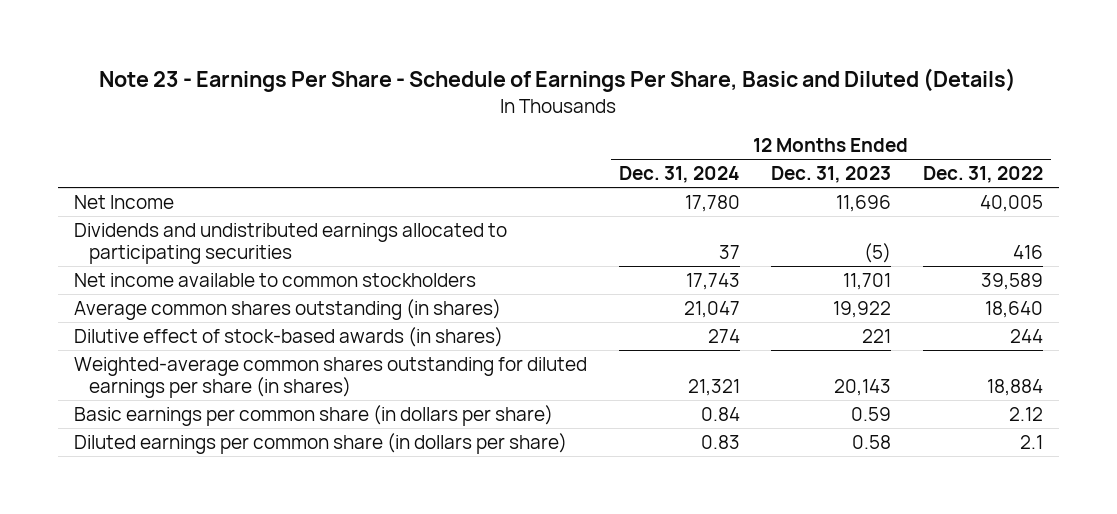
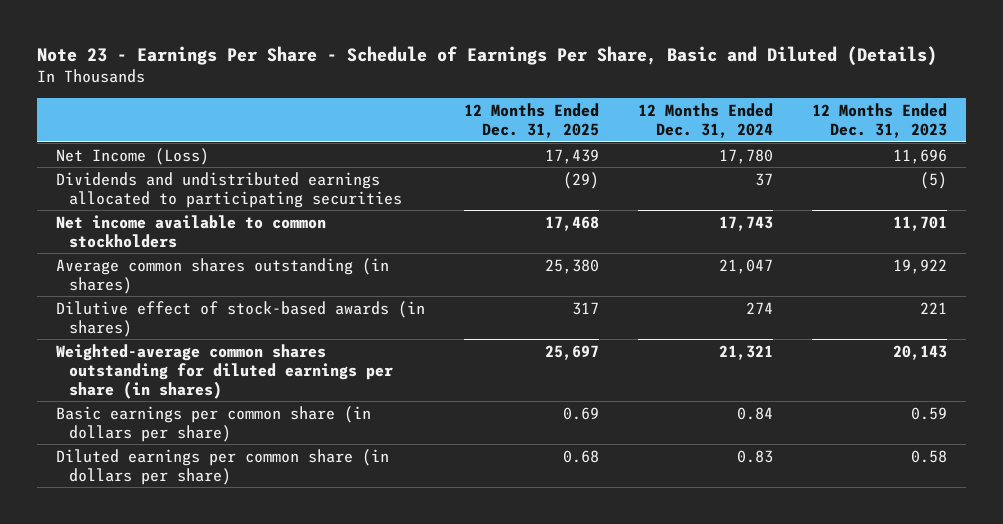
- | 12 Months Ended Dec. 31, 2024 | 12 Months Ended Dec. 31, 2023 | 12 Months Ended Dec. 31, 2022
+ | 12 Months Ended Dec. 31, 2025 | 12 Months Ended Dec. 31, 2024 | 12 Months Ended Dec. 31, 2023
- Net Income | 17,780 | 11,696 | 40,005
+ Net Income (Loss) | 17,439 | 17,780 | 11,696

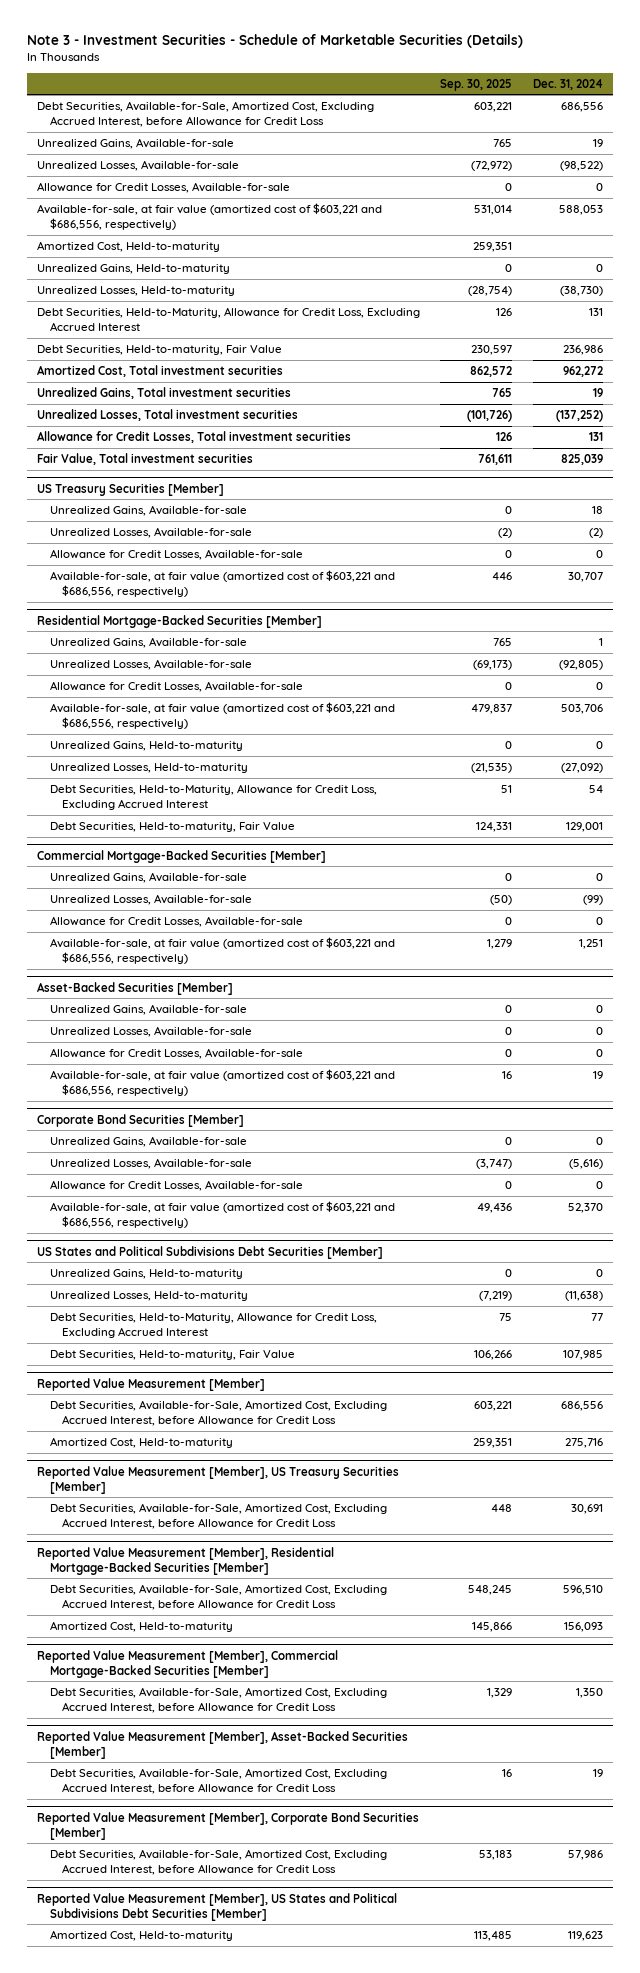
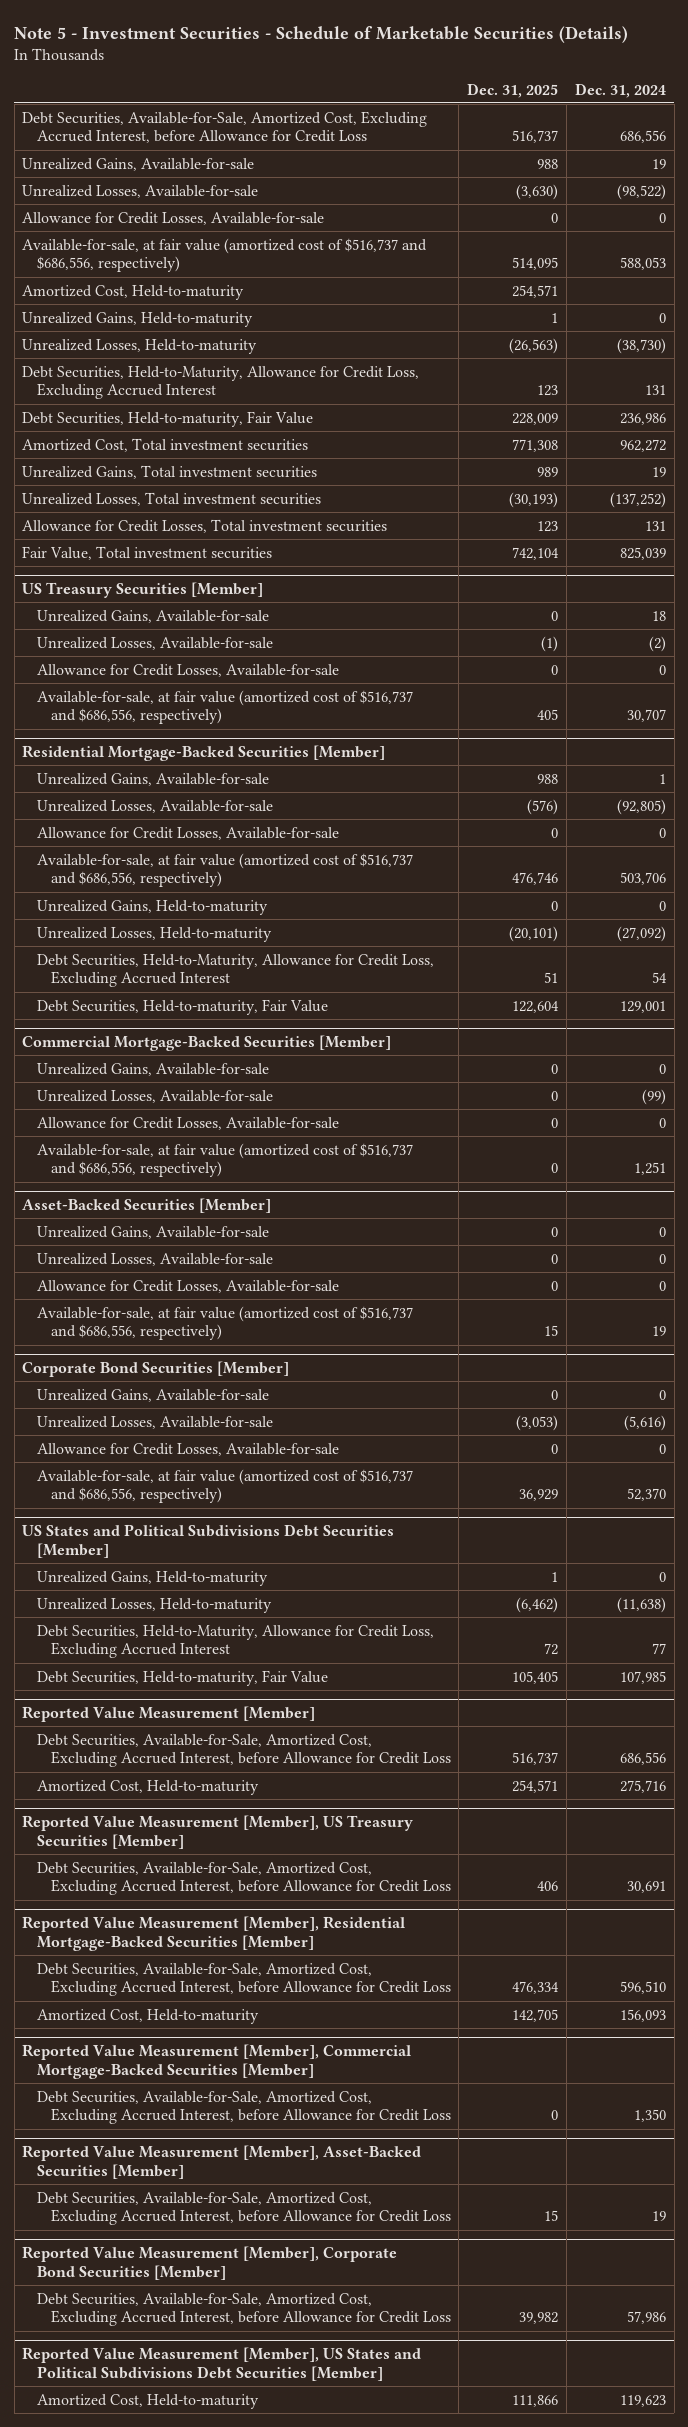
- Note 3 - Investment Securities - Schedule of Marketable Securities (Details)
+ Note 5 - Investment Securities - Schedule of Marketable Securities (Details)
- | Sep. 30, 2025 | Dec. 31, 2024
+ | Dec. 31, 2025 | Dec. 31, 2024
- Available-for-sale, at fair value (amortized cost of $603,221 and $686,556, respectively) | 531,014 | 588,053
+ Available-for-sale, at fair value (amortized cost of $516,737 and $686,556, respectively) | 514,095 | 588,053
@ US Treasury Securities [Member]
- Available-for-sale, at fair value (amortized cost of $603,221 and $686,556, respectively) | 446 | 30,707
+ Available-for-sale, at fair value (amortized cost of $516,737 and $686,556, respectively) | 405 | 30,707
@ Residential Mortgage-Backed Securities [Member]
- Available-for-sale, at fair value (amortized cost of $603,221 and $686,556, respectively) | 479,837 | 503,706
+ Available-for-sale, at fair value (amortized cost of $516,737 and $686,556, respectively) | 476,746 | 503,706
@ Commercial Mortgage-Backed Securities [Member]
- Available-for-sale, at fair value (amortized cost of $603,221 and $686,556, respectively) | 1,279 | 1,251
+ Available-for-sale, at fair value (amortized cost of $516,737 and $686,556, respectively) | 0 | 1,251
@ Asset-Backed Securities [Member]
- Available-for-sale, at fair value (amortized cost of $603,221 and $686,556, respectively) | 16 | 19
+ Available-for-sale, at fair value (amortized cost of $516,737 and $686,556, respectively) | 15 | 19
@ Corporate Bond Securities [Member]
- Available-for-sale, at fair value (amortized cost of $603,221 and $686,556, respectively) | 49,436 | 52,370
+ Available-for-sale, at fair value (amortized cost of $516,737 and $686,556, respectively) | 36,929 | 52,370

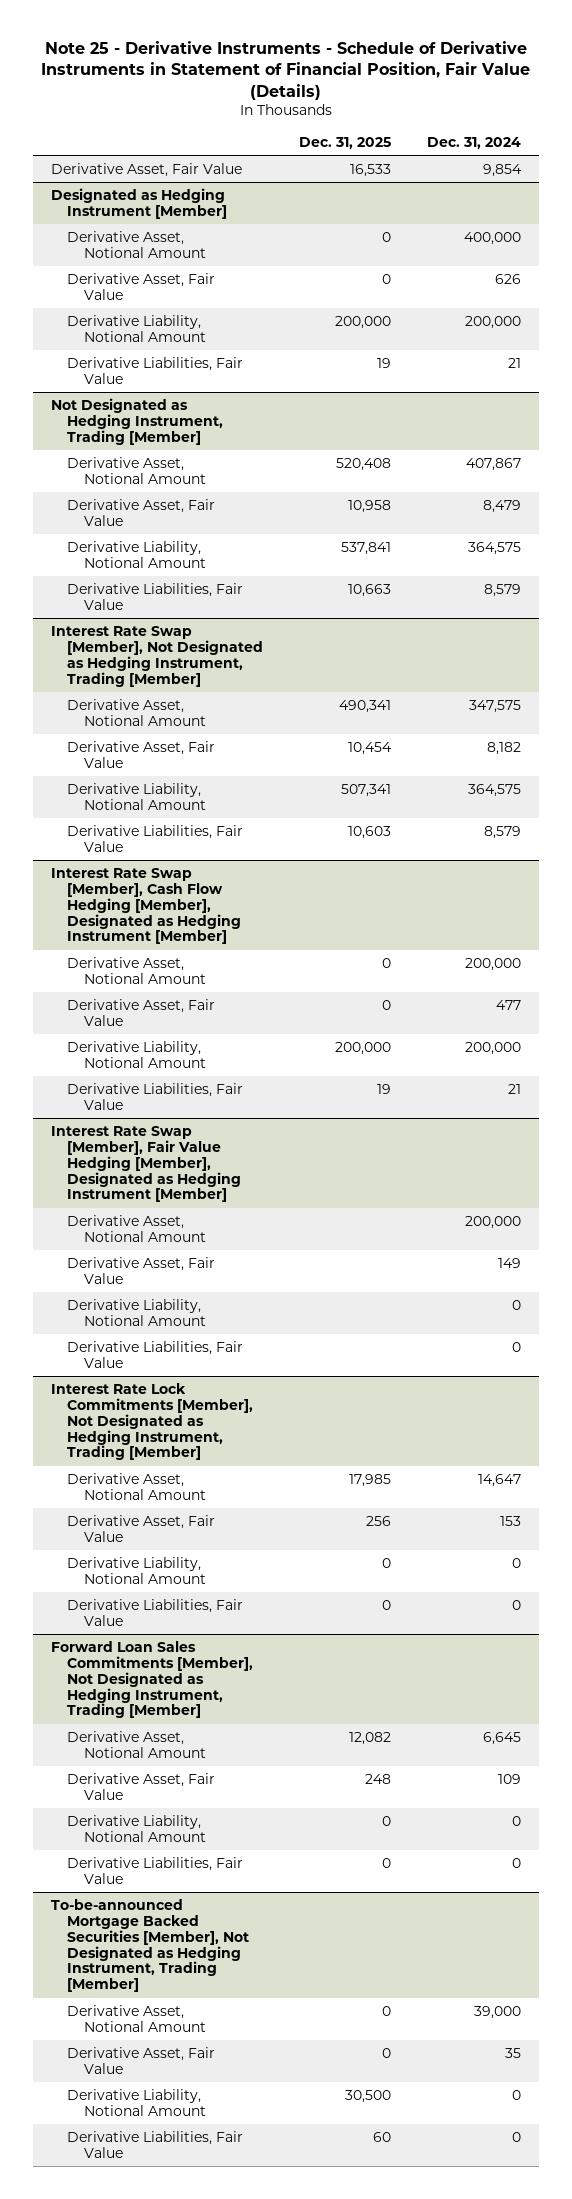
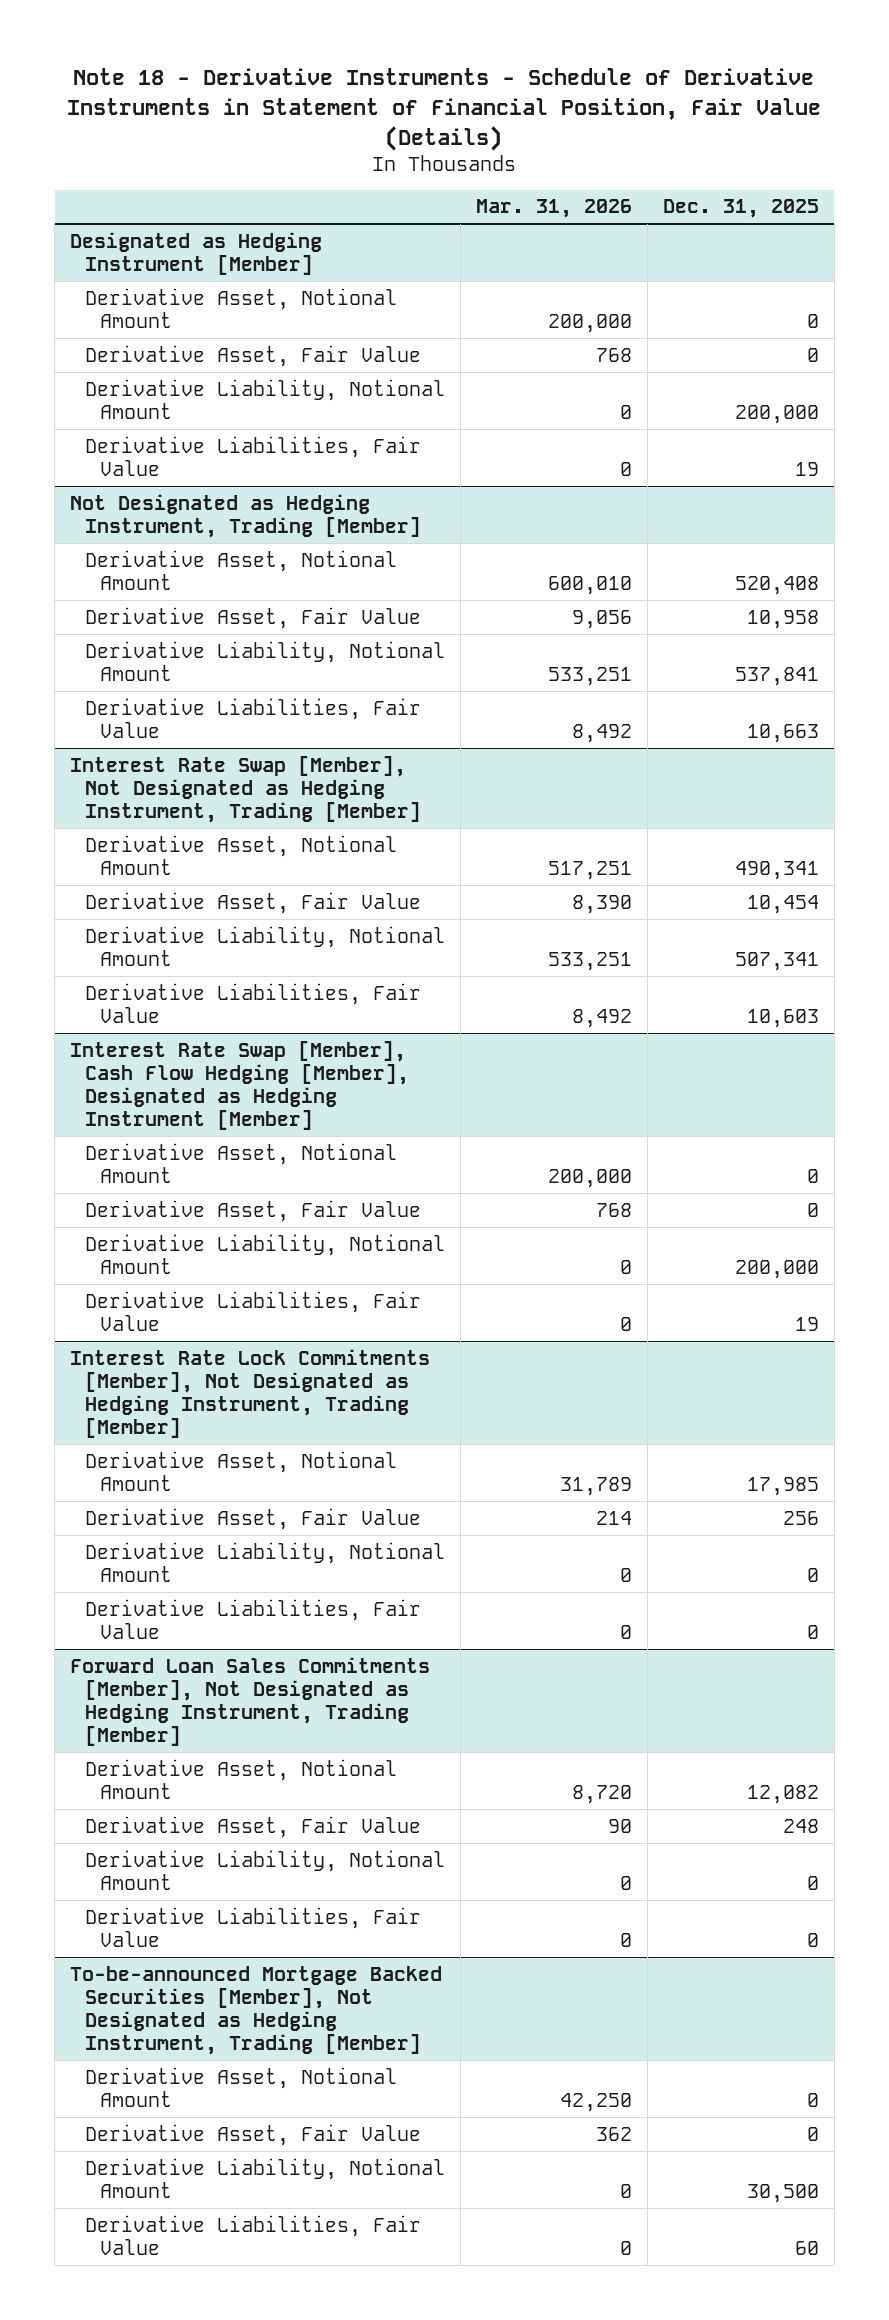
- Note 25 - Derivative Instruments - Schedule of Derivative Instruments in Statement of Financial Position, Fair Value (Details)
+ Note 18 - Derivative Instruments - Schedule of Derivative Instruments in Statement of Financial Position, Fair Value (Details)
- | Dec. 31, 2025 | Dec. 31, 2024
+ | Mar. 31, 2026 | Dec. 31, 2025
- Derivative Asset, Fair Value | 16,533 | 9,854
- Interest Rate Swap [Member], Fair Value Hedging [Member], Designated as Hedging Instrument [Member]
- Derivative Asset, Notional Amount | | 200,000
- Derivative Asset, Fair Value | | 149
- Derivative Liability, Notional Amount | | 0
- Derivative Liabilities, Fair Value | | 0

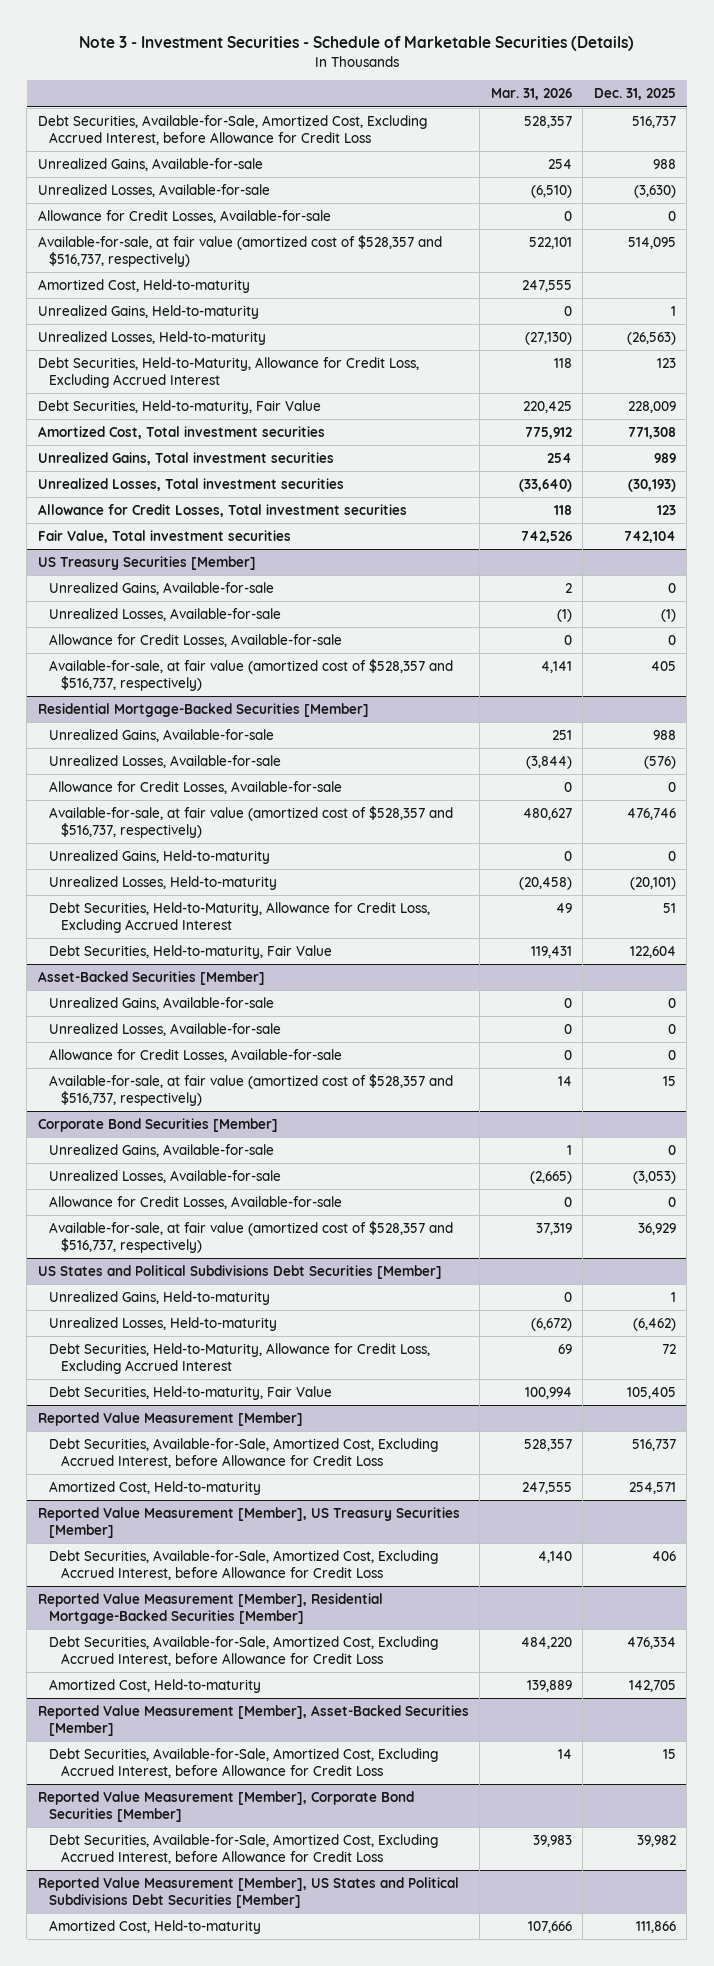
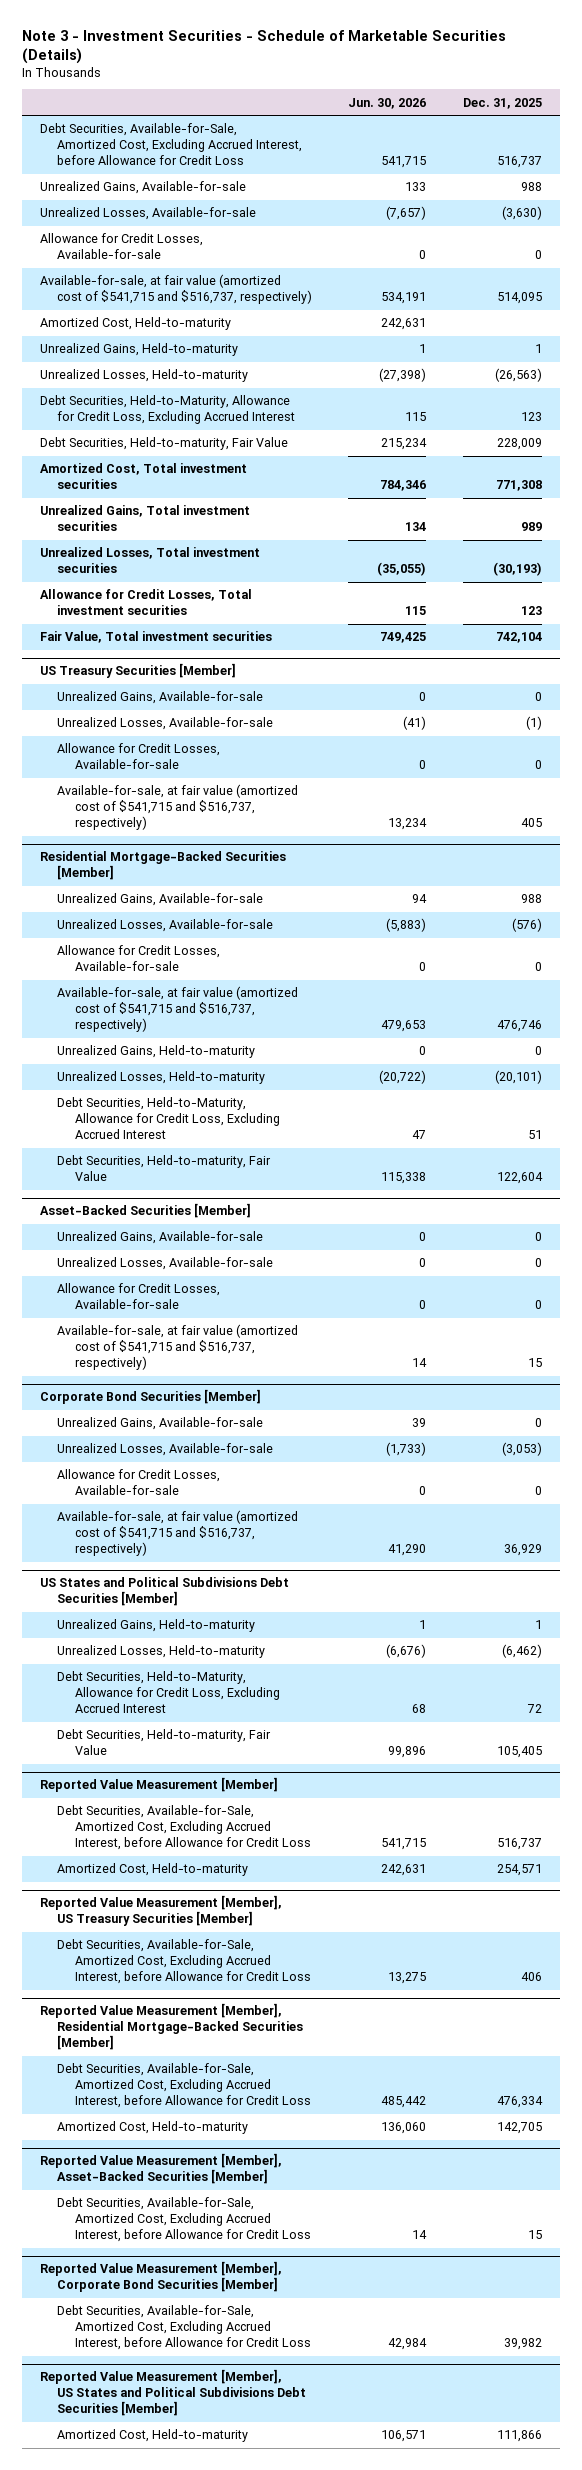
- | Mar. 31, 2026 | Dec. 31, 2025
+ | Jun. 30, 2026 | Dec. 31, 2025
- Available-for-sale, at fair value (amortized cost of $528,357 and $516,737, respectively) | 522,101 | 514,095
+ Available-for-sale, at fair value (amortized cost of $541,715 and $516,737, respectively) | 534,191 | 514,095
@ US Treasury Securities [Member]
- Available-for-sale, at fair value (amortized cost of $528,357 and $516,737, respectively) | 4,141 | 405
+ Available-for-sale, at fair value (amortized cost of $541,715 and $516,737, respectively) | 13,234 | 405
@ Residential Mortgage-Backed Securities [Member]
- Available-for-sale, at fair value (amortized cost of $528,357 and $516,737, respectively) | 480,627 | 476,746
+ Available-for-sale, at fair value (amortized cost of $541,715 and $516,737, respectively) | 479,653 | 476,746
@ Asset-Backed Securities [Member]
- Available-for-sale, at fair value (amortized cost of $528,357 and $516,737, respectively) | 14 | 15
+ Available-for-sale, at fair value (amortized cost of $541,715 and $516,737, respectively) | 14 | 15
@ Corporate Bond Securities [Member]
- Available-for-sale, at fair value (amortized cost of $528,357 and $516,737, respectively) | 37,319 | 36,929
+ Available-for-sale, at fair value (amortized cost of $541,715 and $516,737, respectively) | 41,290 | 36,929

